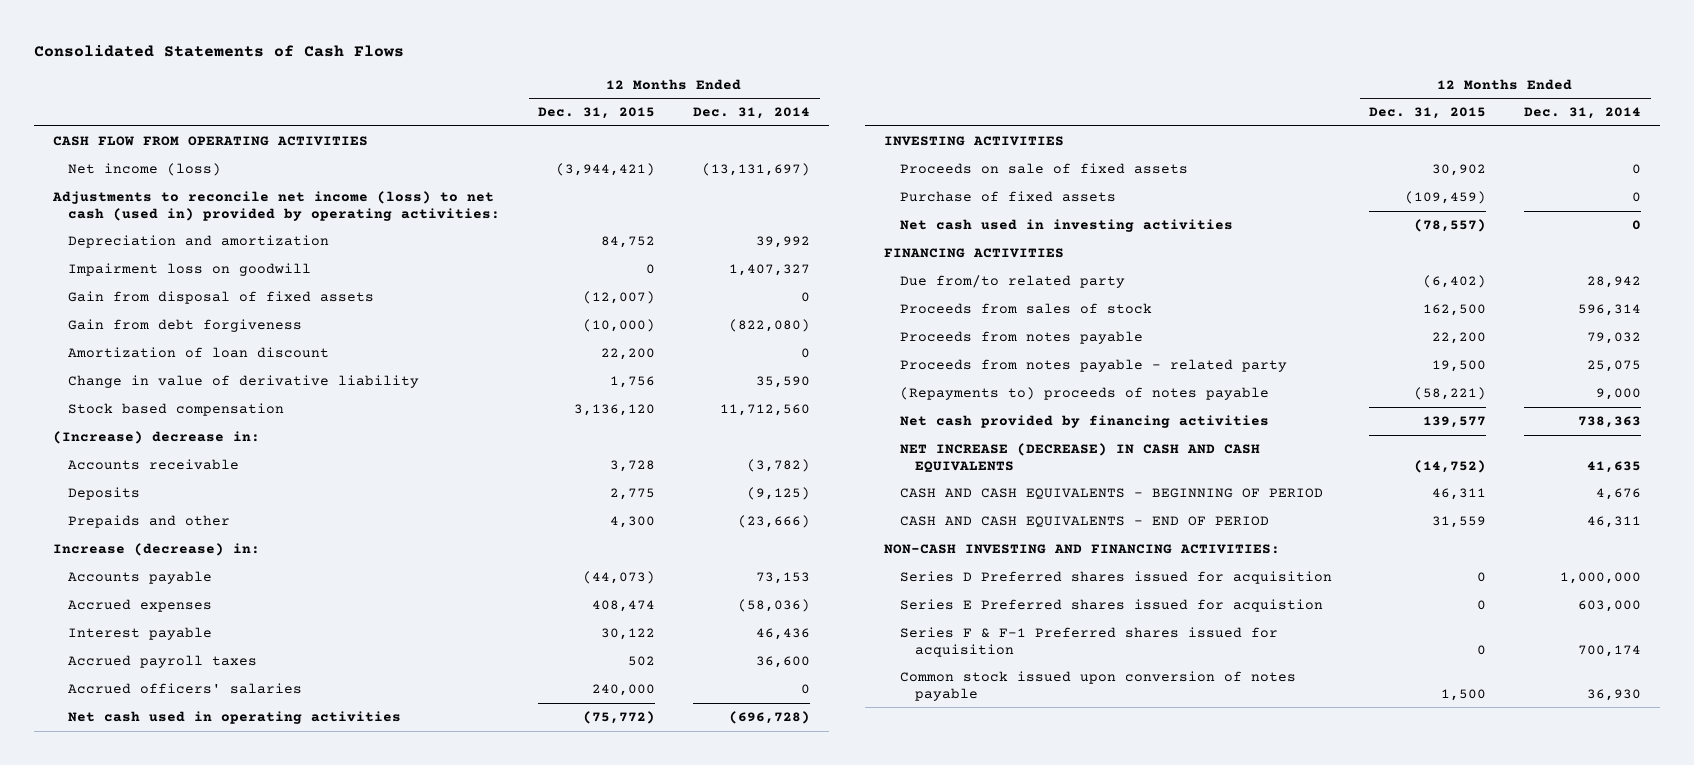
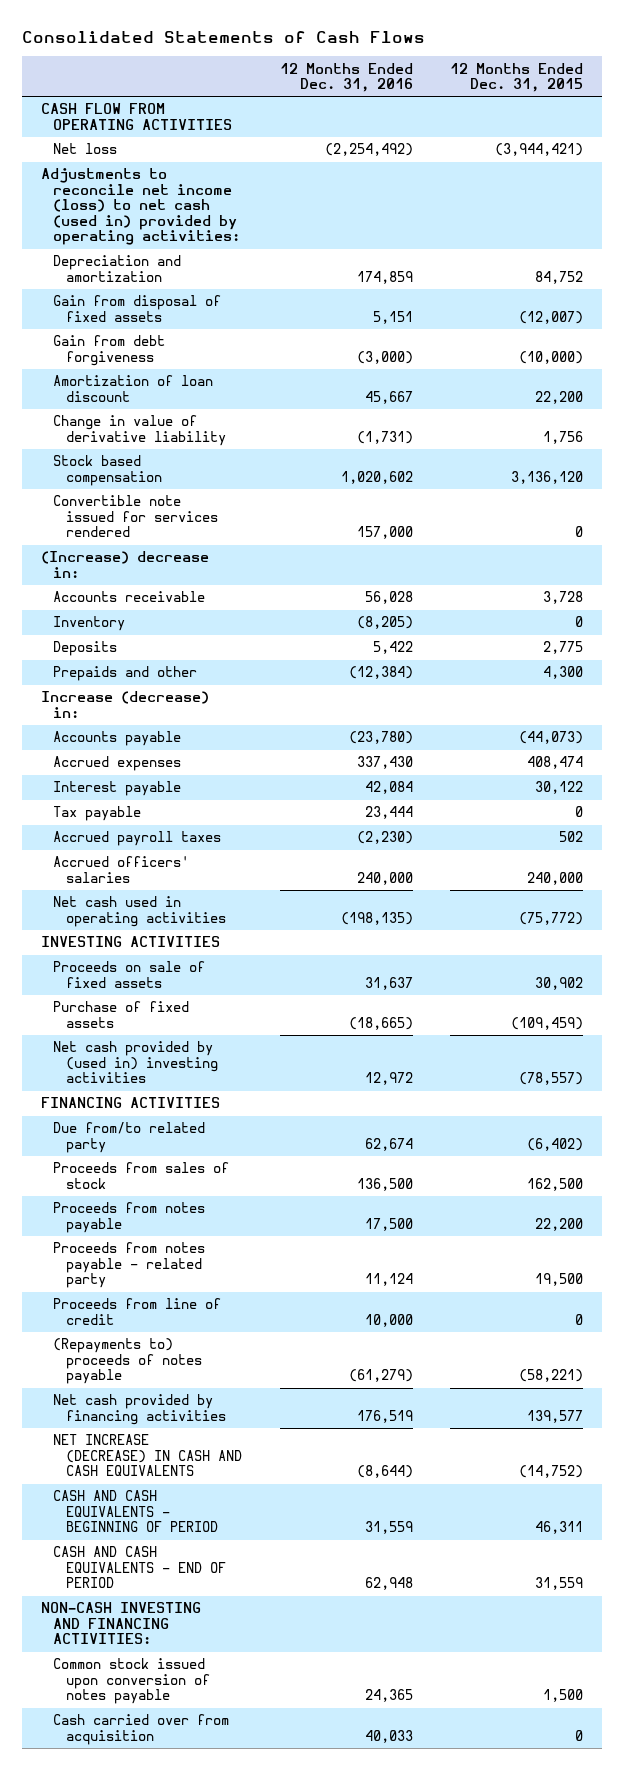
- | 12 Months Ended Dec. 31, 2015 | 12 Months Ended Dec. 31, 2014
+ | 12 Months Ended Dec. 31, 2016 | 12 Months Ended Dec. 31, 2015
- Net income (loss) | (3,944,421) | (13,131,697)
+ Net loss | (2,254,492) | (3,944,421)
- Impairment loss on goodwill | 0 | 1,407,327
+ Convertible note issued for services rendered | 157,000 | 0
+ Inventory | (8,205) | 0
+ Tax payable | 23,444 | 0
- Net cash used in investing activities | (78,557) | 0
+ Net cash provided by (used in) investing activities | 12,972 | (78,557)
+ Proceeds from line of credit | 10,000 | 0
- Series D Preferred shares issued for acquisition | 0 | 1,000,000
- Series E Preferred shares issued for acquistion | 0 | 603,000
- Series F & F-1 Preferred shares issued for acquisition | 0 | 700,174
+ Cash carried over from acquisition | 40,033 | 0

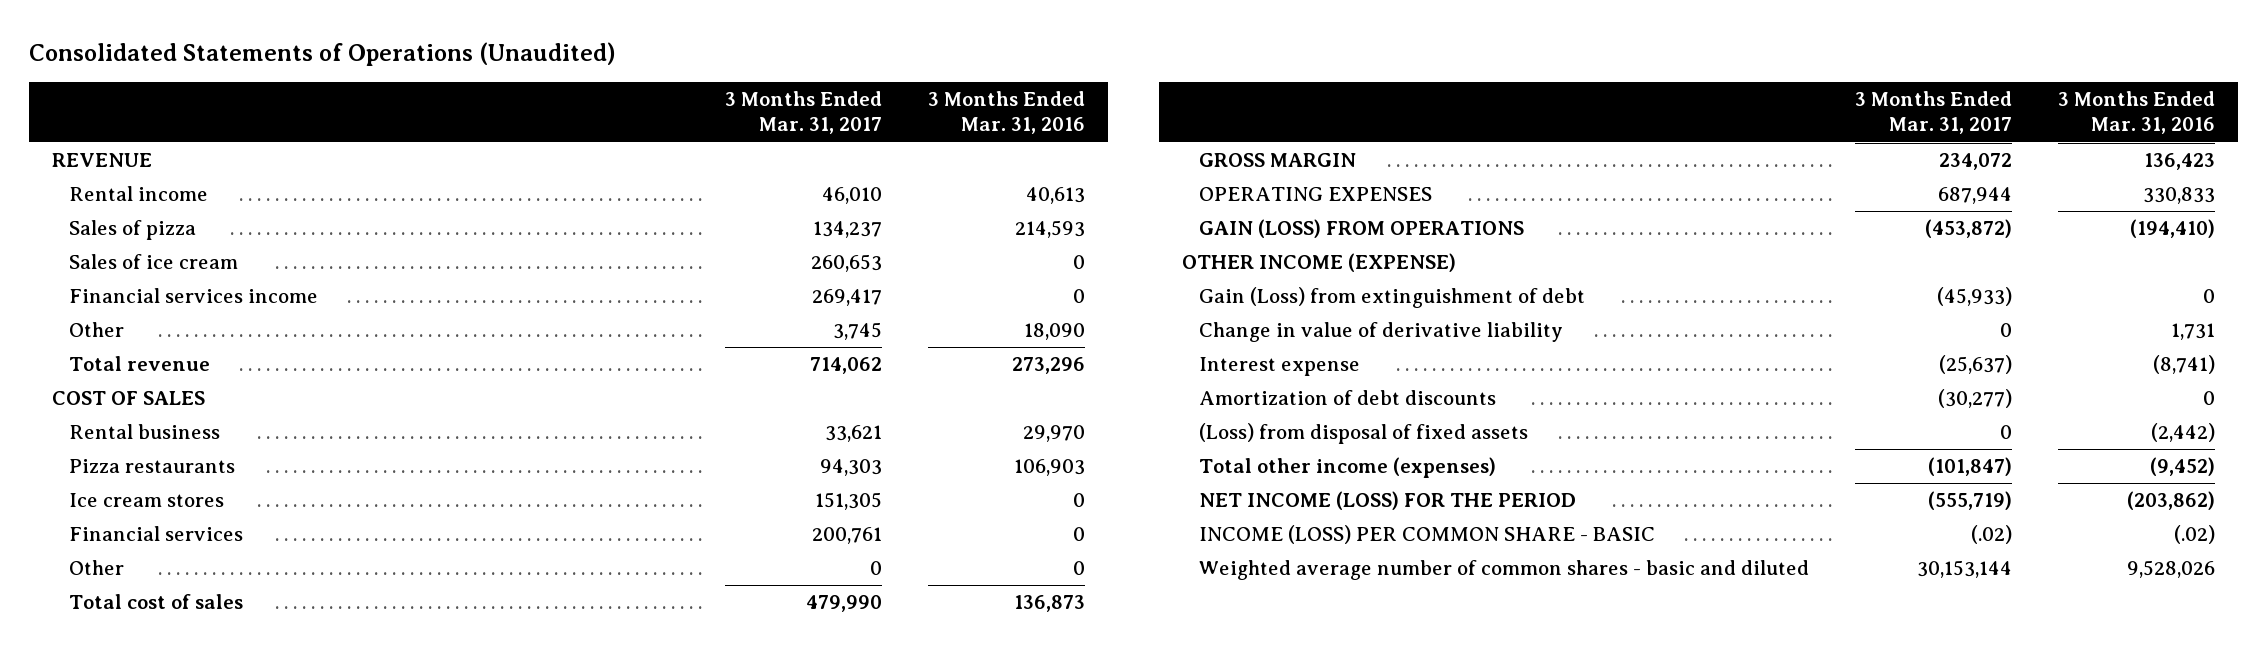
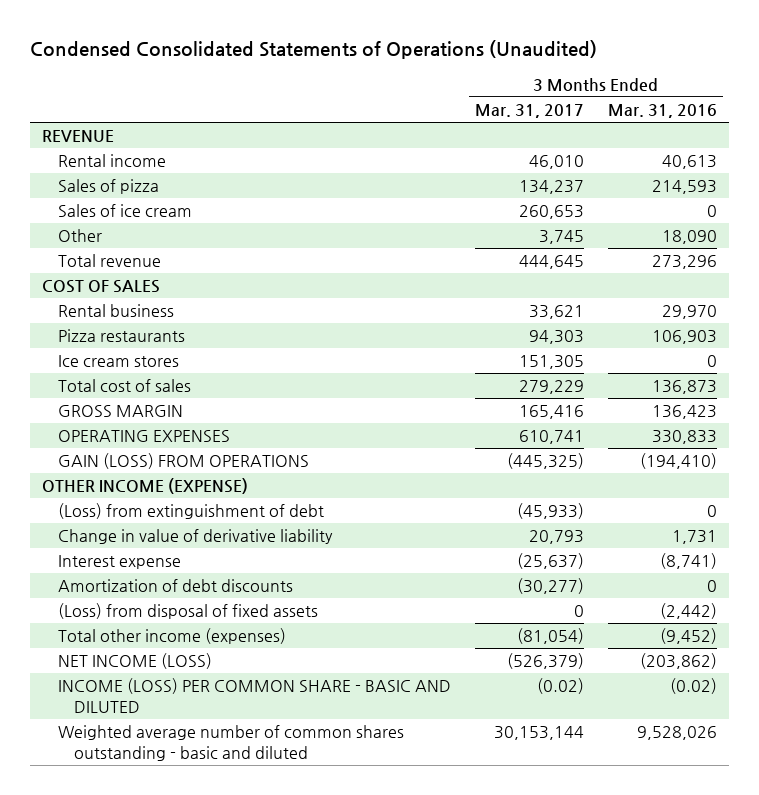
- Consolidated Statements of Operations (Unaudited)
+ Condensed Consolidated Statements of Operations (Unaudited)
- Financial services income | 269,417 | 0
- Total revenue | 714,062 | 273,296
+ Total revenue | 444,645 | 273,296
- Financial services | 200,761 | 0
- Other | 0 | 0
- Total cost of sales | 479,990 | 136,873
- GROSS MARGIN | 234,072 | 136,423
- OPERATING EXPENSES | 687,944 | 330,833
- GAIN (LOSS) FROM OPERATIONS | (453,872) | (194,410)
+ Total cost of sales | 279,229 | 136,873
+ GROSS MARGIN | 165,416 | 136,423
+ OPERATING EXPENSES | 610,741 | 330,833
+ GAIN (LOSS) FROM OPERATIONS | (445,325) | (194,410)
- Gain (Loss) from extinguishment of debt | (45,933) | 0
- Change in value of derivative liability | 0 | 1,731
+ (Loss) from extinguishment of debt | (45,933) | 0
+ Change in value of derivative liability | 20,793 | 1,731
- Total other income (expenses) | (101,847) | (9,452)
- NET INCOME (LOSS) FOR THE PERIOD | (555,719) | (203,862)
- INCOME (LOSS) PER COMMON SHARE - BASIC | (.02) | (.02)
- Weighted average number of common shares - basic and diluted | 30,153,144 | 9,528,026
+ Total other income (expenses) | (81,054) | (9,452)
+ NET INCOME (LOSS) | (526,379) | (203,862)
+ INCOME (LOSS) PER COMMON SHARE - BASIC AND DILUTED | (0.02) | (0.02)
+ Weighted average number of common shares outstanding - basic and diluted | 30,153,144 | 9,528,026

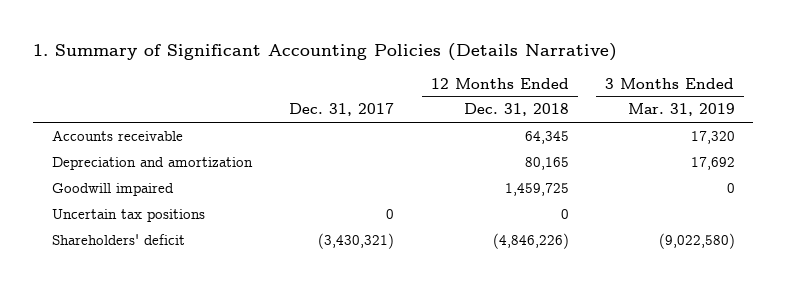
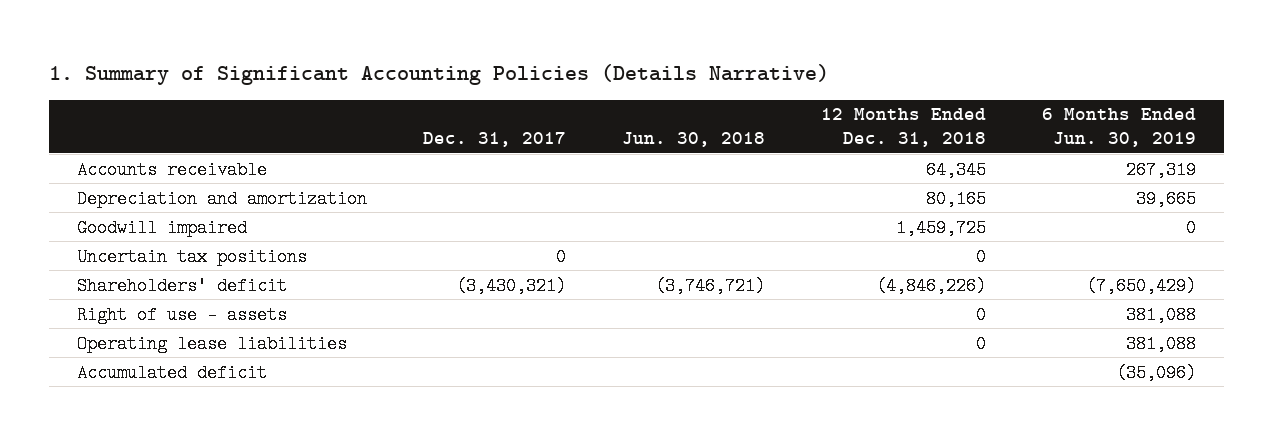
- | Dec. 31, 2017 | 12 Months Ended Dec. 31, 2018 | 3 Months Ended Mar. 31, 2019
+ | Dec. 31, 2017 | Jun. 30, 2018 | 12 Months Ended Dec. 31, 2018 | 6 Months Ended Jun. 30, 2019
+ Right of use - assets | | | 0 | 381,088
+ Operating lease liabilities | | | 0 | 381,088
+ Accumulated deficit | | | | (35,096)

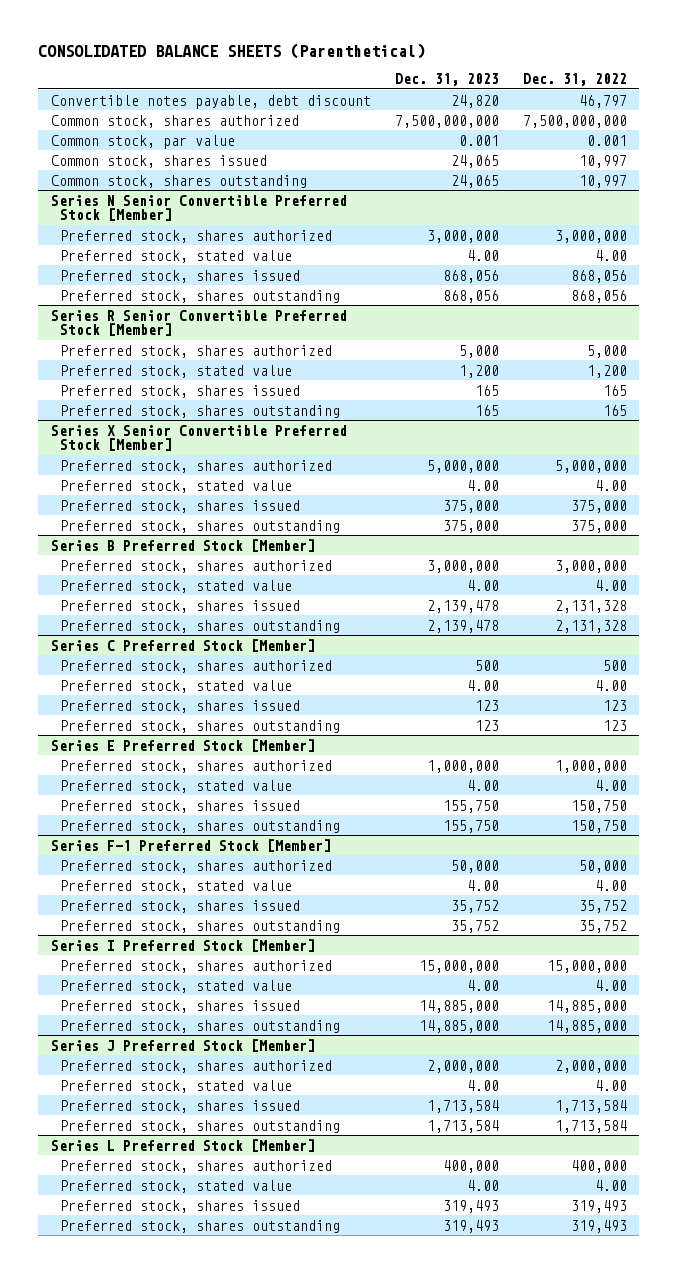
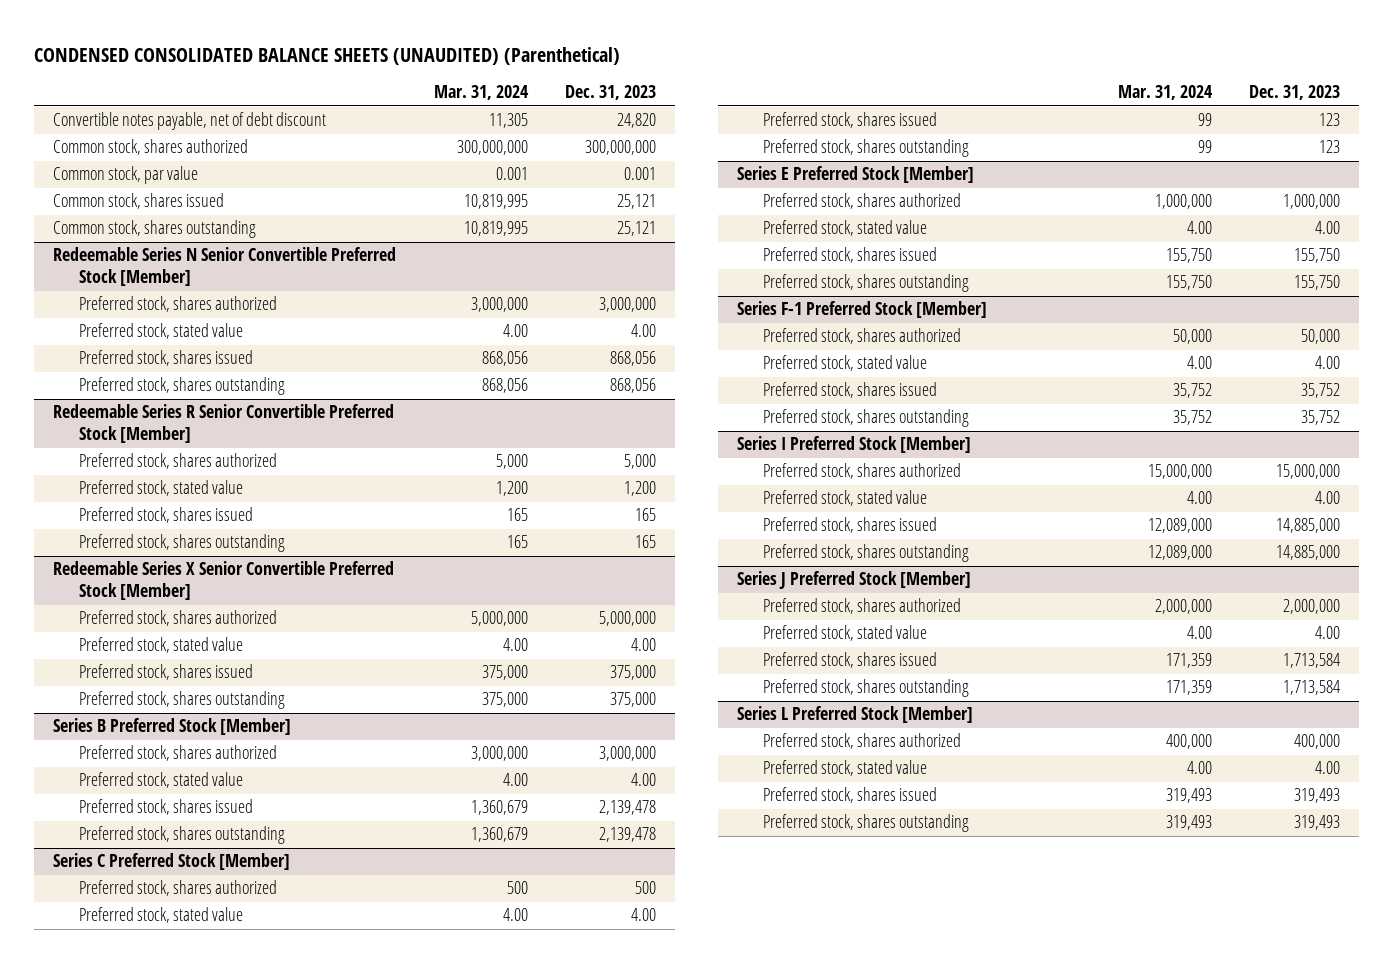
- CONSOLIDATED BALANCE SHEETS (Parenthetical)
+ CONDENSED CONSOLIDATED BALANCE SHEETS (UNAUDITED) (Parenthetical)
- | Dec. 31, 2023 | Dec. 31, 2022
+ | Mar. 31, 2024 | Dec. 31, 2023
- Convertible notes payable, debt discount | 24,820 | 46,797
- Common stock, shares authorized | 7,500,000,000 | 7,500,000,000
+ Convertible notes payable, net of debt discount | 11,305 | 24,820
+ Common stock, shares authorized | 300,000,000 | 300,000,000
- Common stock, shares issued | 24,065 | 10,997
- Common stock, shares outstanding | 24,065 | 10,997
- Series N Senior Convertible Preferred Stock [Member]
+ Common stock, shares issued | 10,819,995 | 25,121
+ Common stock, shares outstanding | 10,819,995 | 25,121
+ Redeemable Series N Senior Convertible Preferred Stock [Member]
- Series R Senior Convertible Preferred Stock [Member]
+ Redeemable Series R Senior Convertible Preferred Stock [Member]
- Series X Senior Convertible Preferred Stock [Member]
+ Redeemable Series X Senior Convertible Preferred Stock [Member]

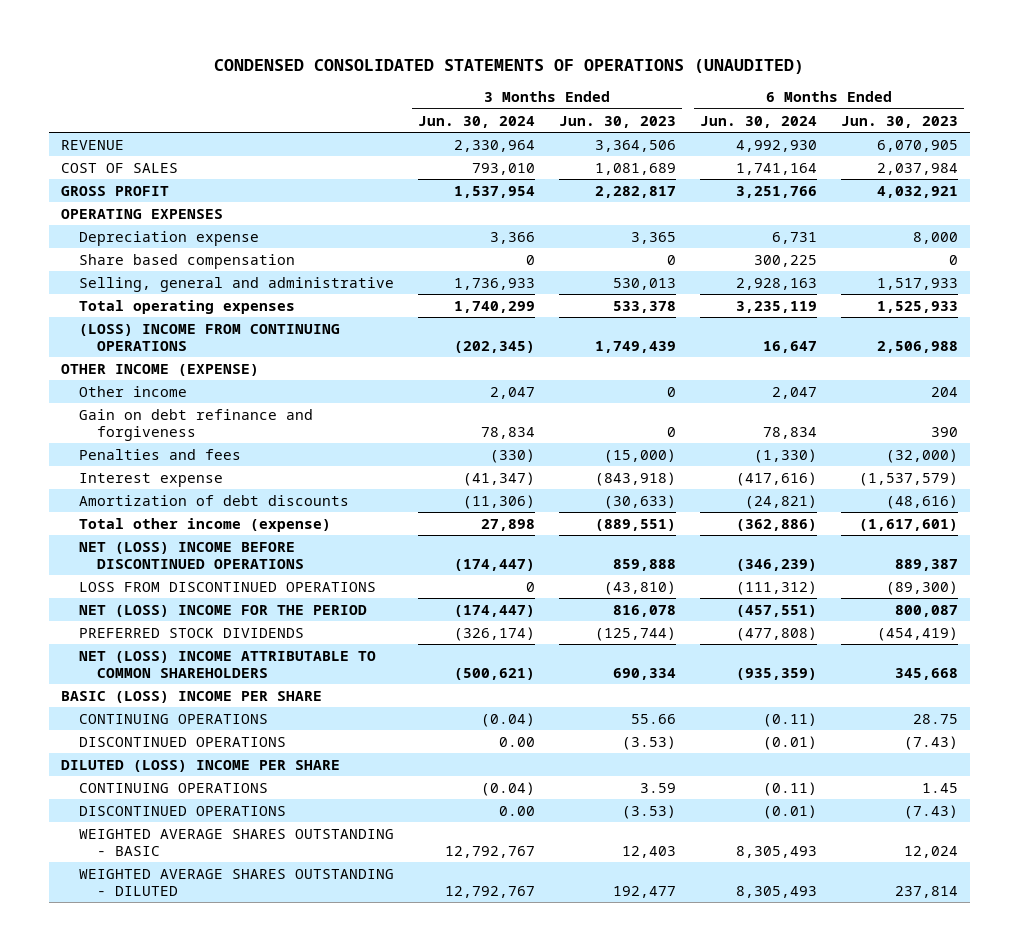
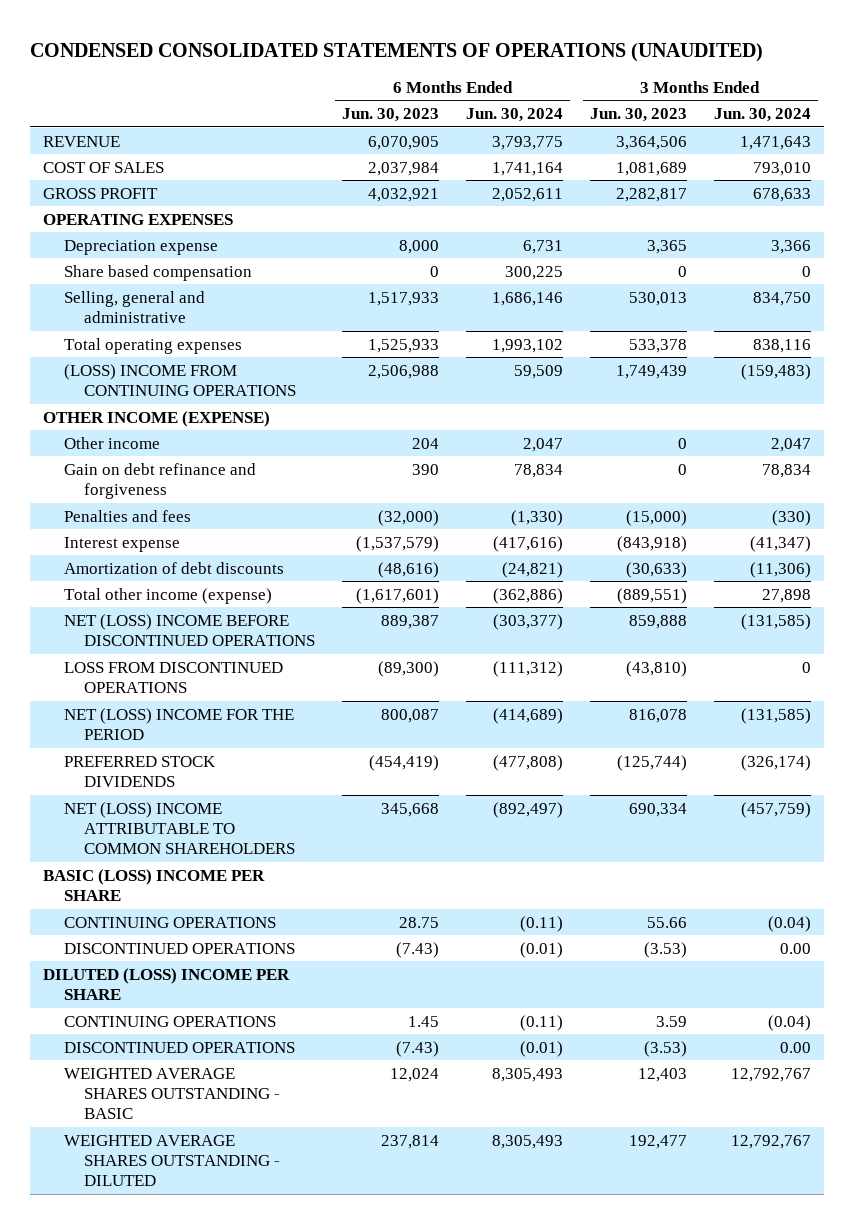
- | 3 Months Ended Jun. 30, 2024 | 3 Months Ended Jun. 30, 2023 | 6 Months Ended Jun. 30, 2024 | 6 Months Ended Jun. 30, 2023
+ | 6 Months Ended Jun. 30, 2023 | 6 Months Ended Jun. 30, 2024 | 3 Months Ended Jun. 30, 2023 | 3 Months Ended Jun. 30, 2024
- REVENUE | 2,330,964 | 3,364,506 | 4,992,930 | 6,070,905
+ REVENUE | 6,070,905 | 3,793,775 | 3,364,506 | 1,471,643
- GROSS PROFIT | 1,537,954 | 2,282,817 | 3,251,766 | 4,032,921
+ GROSS PROFIT | 4,032,921 | 2,052,611 | 2,282,817 | 678,633
- Selling, general and administrative | 1,736,933 | 530,013 | 2,928,163 | 1,517,933
- Total operating expenses | 1,740,299 | 533,378 | 3,235,119 | 1,525,933
- (LOSS) INCOME FROM CONTINUING OPERATIONS | (202,345) | 1,749,439 | 16,647 | 2,506,988
+ Selling, general and administrative | 1,517,933 | 1,686,146 | 530,013 | 834,750
+ Total operating expenses | 1,525,933 | 1,993,102 | 533,378 | 838,116
+ (LOSS) INCOME FROM CONTINUING OPERATIONS | 2,506,988 | 59,509 | 1,749,439 | (159,483)
- NET (LOSS) INCOME BEFORE DISCONTINUED OPERATIONS | (174,447) | 859,888 | (346,239) | 889,387
+ NET (LOSS) INCOME BEFORE DISCONTINUED OPERATIONS | 889,387 | (303,377) | 859,888 | (131,585)
- NET (LOSS) INCOME FOR THE PERIOD | (174,447) | 816,078 | (457,551) | 800,087
+ NET (LOSS) INCOME FOR THE PERIOD | 800,087 | (414,689) | 816,078 | (131,585)
- NET (LOSS) INCOME ATTRIBUTABLE TO COMMON SHAREHOLDERS | (500,621) | 690,334 | (935,359) | 345,668
+ NET (LOSS) INCOME ATTRIBUTABLE TO COMMON SHAREHOLDERS | 345,668 | (892,497) | 690,334 | (457,759)

